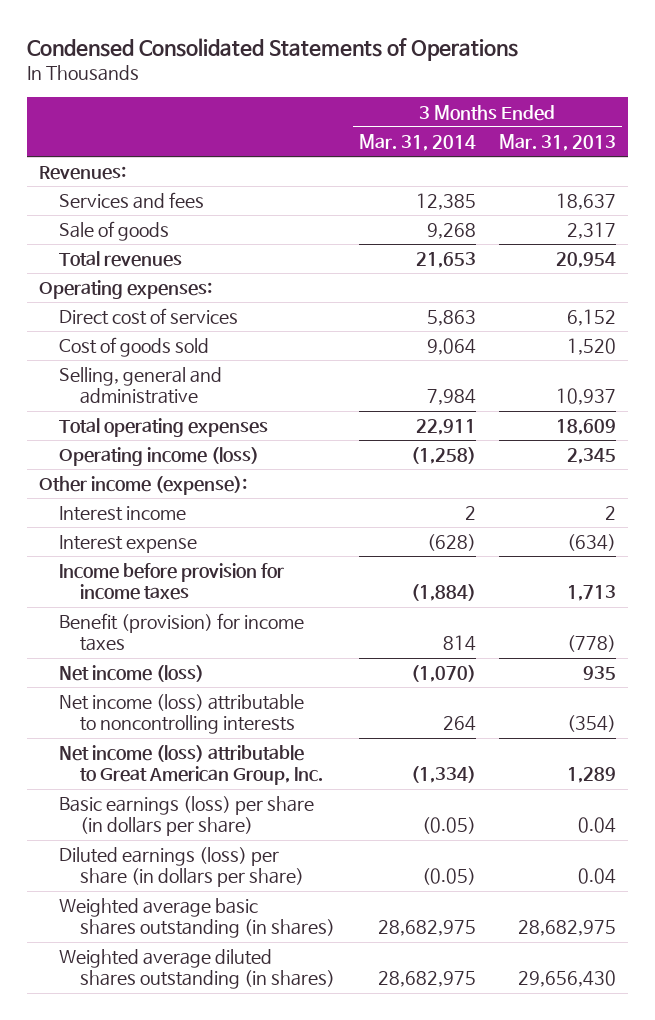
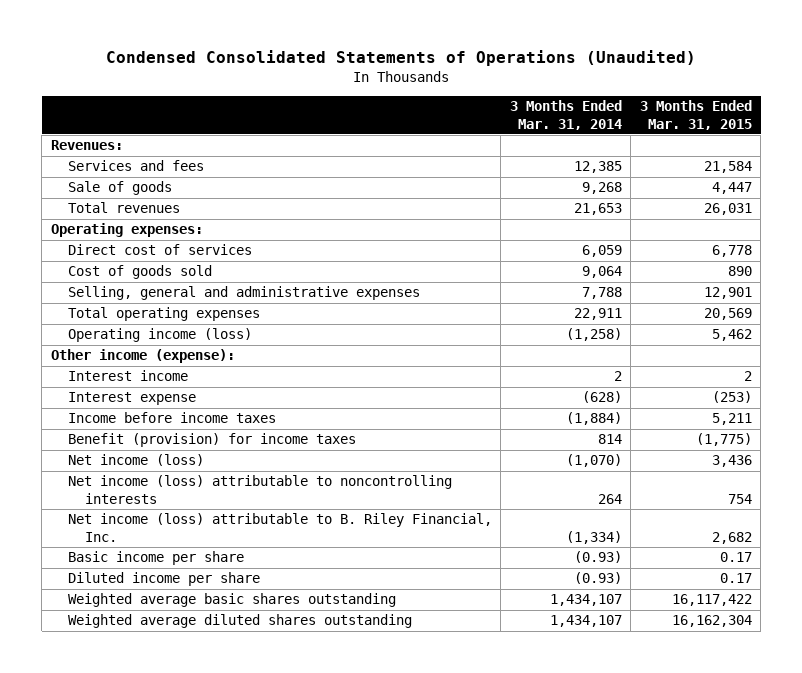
- Condensed Consolidated Statements of Operations
+ Condensed Consolidated Statements of Operations (Unaudited)
- | 3 Months Ended Mar. 31, 2014 | 3 Months Ended Mar. 31, 2013
+ | 3 Months Ended Mar. 31, 2014 | 3 Months Ended Mar. 31, 2015
- Direct cost of services | 5,863 | 6,152
+ Direct cost of services | 6,059 | 6,778
- Selling, general and administrative | 7,984 | 10,937
+ Selling, general and administrative expenses | 7,788 | 12,901
- Income before provision for income taxes | (1,884) | 1,713
+ Income before income taxes | (1,884) | 5,211
- Net income (loss) attributable to Great American Group, Inc. | (1,334) | 1,289
- Basic earnings (loss) per share (in dollars per share) | (0.05) | 0.04
- Diluted earnings (loss) per share (in dollars per share) | (0.05) | 0.04
- Weighted average basic shares outstanding (in shares) | 28,682,975 | 28,682,975
- Weighted average diluted shares outstanding (in shares) | 28,682,975 | 29,656,430
+ Net income (loss) attributable to B. Riley Financial, Inc. | (1,334) | 2,682
+ Basic income per share | (0.93) | 0.17
+ Diluted income per share | (0.93) | 0.17
+ Weighted average basic shares outstanding | 1,434,107 | 16,117,422
+ Weighted average diluted shares outstanding | 1,434,107 | 16,162,304

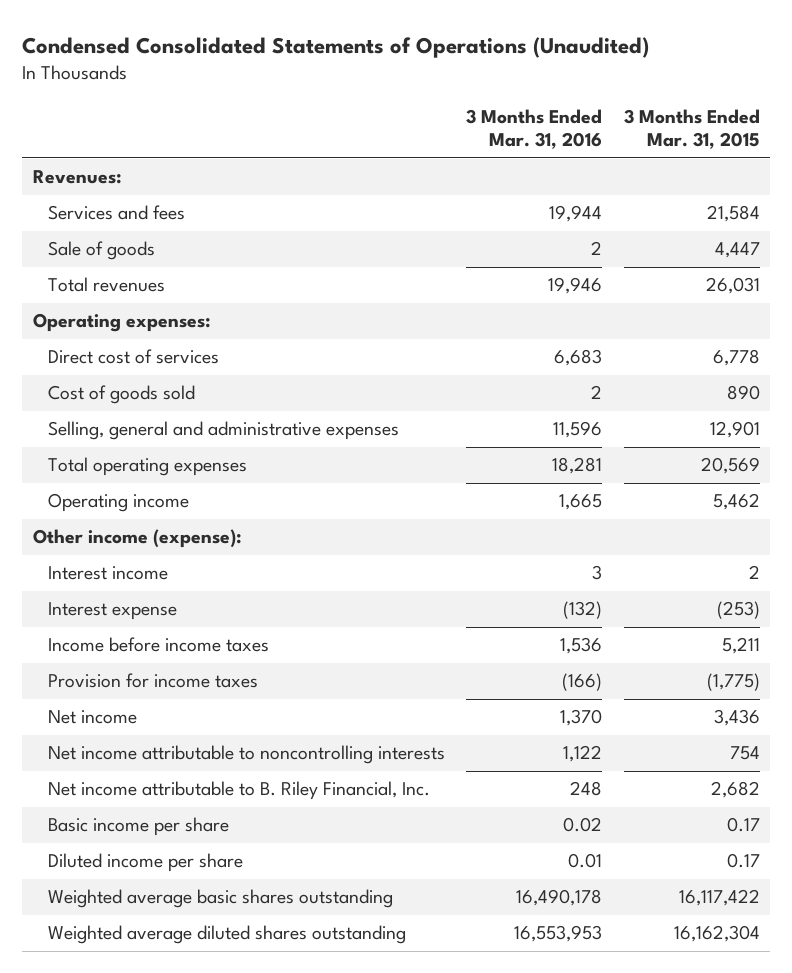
- | 3 Months Ended Mar. 31, 2014 | 3 Months Ended Mar. 31, 2015
+ | 3 Months Ended Mar. 31, 2016 | 3 Months Ended Mar. 31, 2015
- Operating income (loss) | (1,258) | 5,462
+ Operating income | 1,665 | 5,462
- Benefit (provision) for income taxes | 814 | (1,775)
- Net income (loss) | (1,070) | 3,436
- Net income (loss) attributable to noncontrolling interests | 264 | 754
- Net income (loss) attributable to B. Riley Financial, Inc. | (1,334) | 2,682
+ Provision for income taxes | (166) | (1,775)
+ Net income | 1,370 | 3,436
+ Net income attributable to noncontrolling interests | 1,122 | 754
+ Net income attributable to B. Riley Financial, Inc. | 248 | 2,682

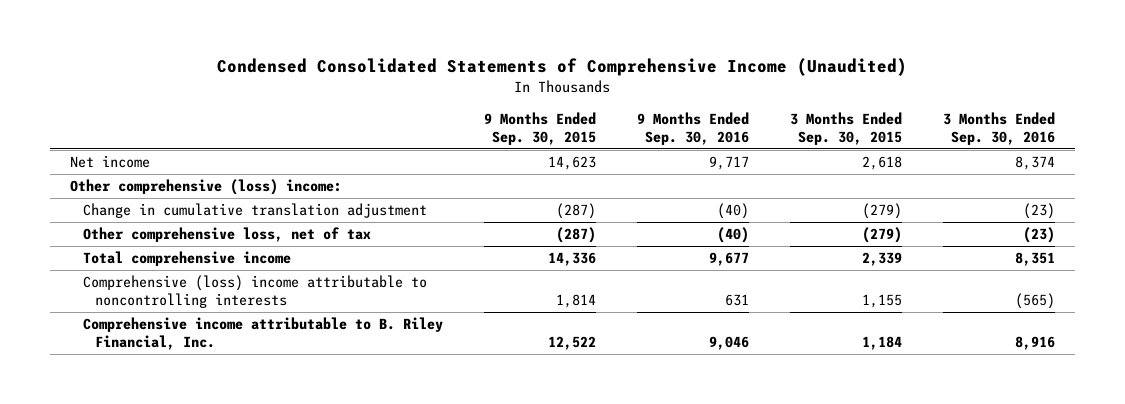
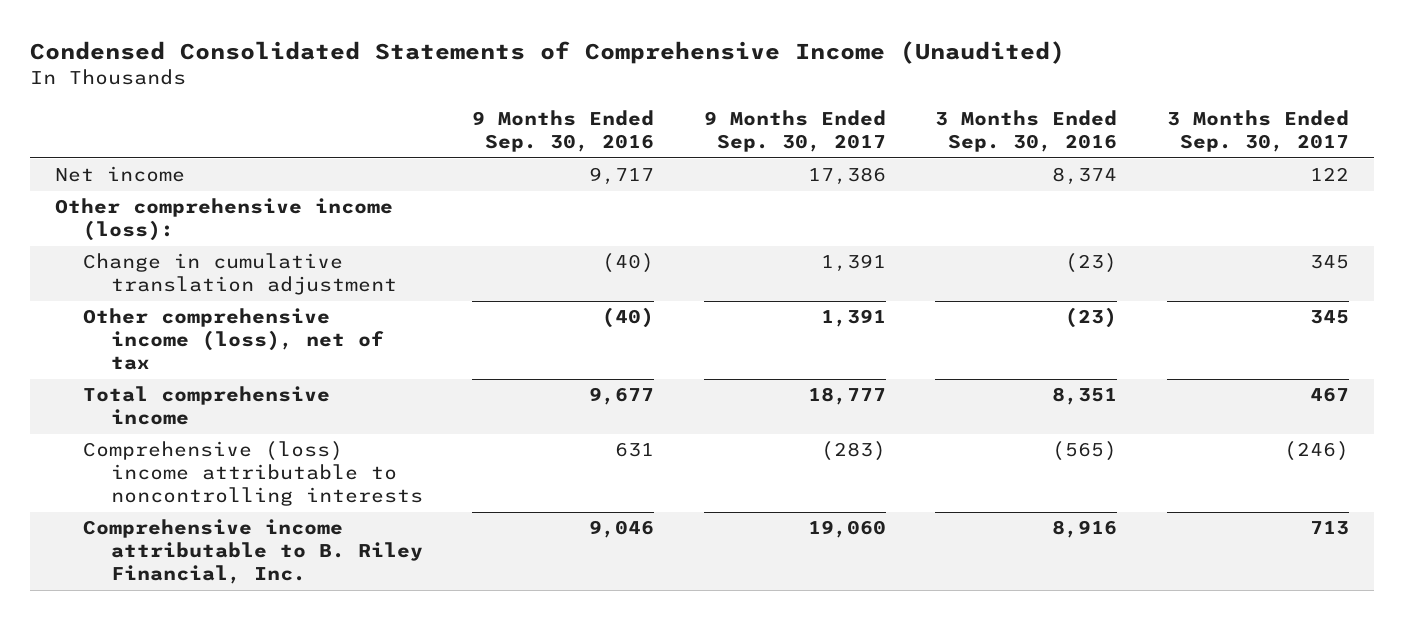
- | 9 Months Ended Sep. 30, 2015 | 9 Months Ended Sep. 30, 2016 | 3 Months Ended Sep. 30, 2015 | 3 Months Ended Sep. 30, 2016
+ | 9 Months Ended Sep. 30, 2016 | 9 Months Ended Sep. 30, 2017 | 3 Months Ended Sep. 30, 2016 | 3 Months Ended Sep. 30, 2017
- Other comprehensive (loss) income:
+ Other comprehensive income (loss):
- Other comprehensive loss, net of tax | (287) | (40) | (279) | (23)
+ Other comprehensive income (loss), net of tax | (40) | 1,391 | (23) | 345

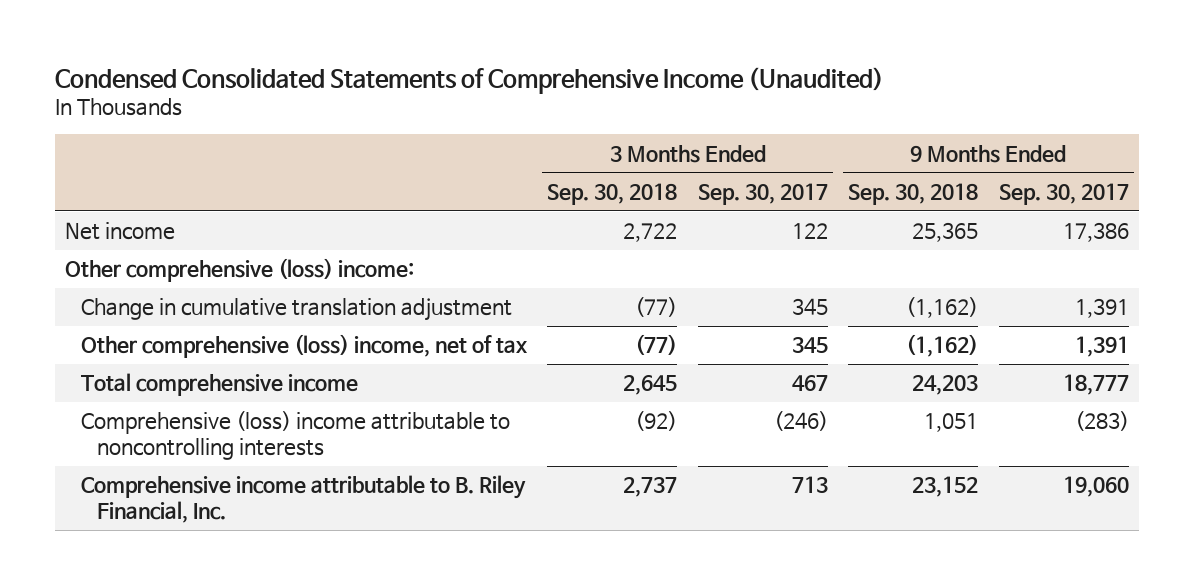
- | 9 Months Ended Sep. 30, 2016 | 9 Months Ended Sep. 30, 2017 | 3 Months Ended Sep. 30, 2016 | 3 Months Ended Sep. 30, 2017
+ | 3 Months Ended Sep. 30, 2018 | 3 Months Ended Sep. 30, 2017 | 9 Months Ended Sep. 30, 2018 | 9 Months Ended Sep. 30, 2017
- Other comprehensive income (loss):
+ Other comprehensive (loss) income:
- Other comprehensive income (loss), net of tax | (40) | 1,391 | (23) | 345
+ Other comprehensive (loss) income, net of tax | (77) | 345 | (1,162) | 1,391

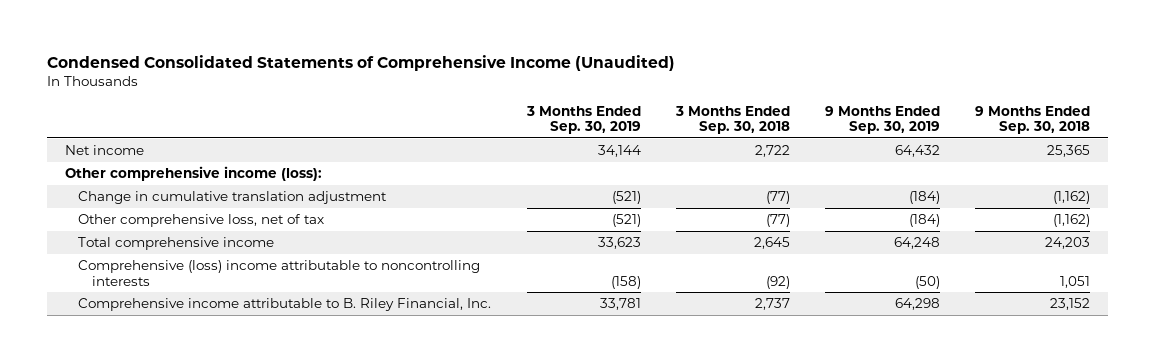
- | 3 Months Ended Sep. 30, 2018 | 3 Months Ended Sep. 30, 2017 | 9 Months Ended Sep. 30, 2018 | 9 Months Ended Sep. 30, 2017
+ | 3 Months Ended Sep. 30, 2019 | 3 Months Ended Sep. 30, 2018 | 9 Months Ended Sep. 30, 2019 | 9 Months Ended Sep. 30, 2018
- Other comprehensive (loss) income:
+ Other comprehensive income (loss):
- Other comprehensive (loss) income, net of tax | (77) | 345 | (1,162) | 1,391
+ Other comprehensive loss, net of tax | (521) | (77) | (184) | (1,162)

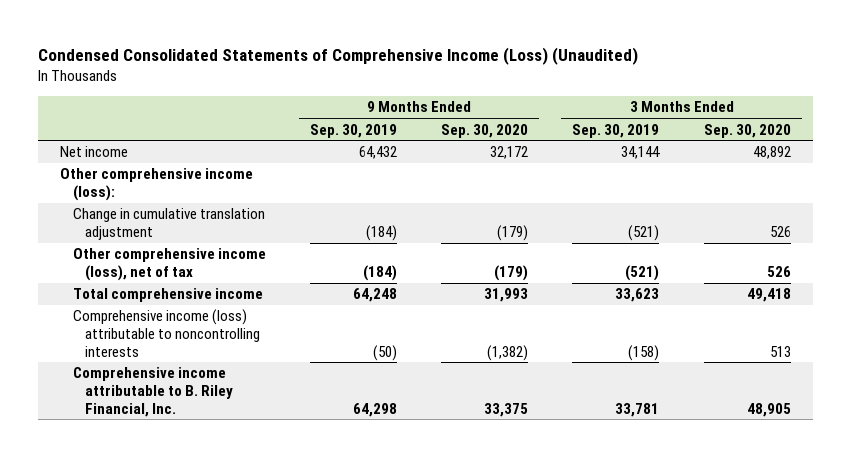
- Condensed Consolidated Statements of Comprehensive Income (Unaudited)
+ Condensed Consolidated Statements of Comprehensive Income (Loss) (Unaudited)
- | 3 Months Ended Sep. 30, 2019 | 3 Months Ended Sep. 30, 2018 | 9 Months Ended Sep. 30, 2019 | 9 Months Ended Sep. 30, 2018
+ | 9 Months Ended Sep. 30, 2019 | 9 Months Ended Sep. 30, 2020 | 3 Months Ended Sep. 30, 2019 | 3 Months Ended Sep. 30, 2020
- Other comprehensive loss, net of tax | (521) | (77) | (184) | (1,162)
+ Other comprehensive income (loss), net of tax | (184) | (179) | (521) | 526
- Comprehensive (loss) income attributable to noncontrolling interests | (158) | (92) | (50) | 1,051
+ Comprehensive income (loss) attributable to noncontrolling interests | (50) | (1,382) | (158) | 513

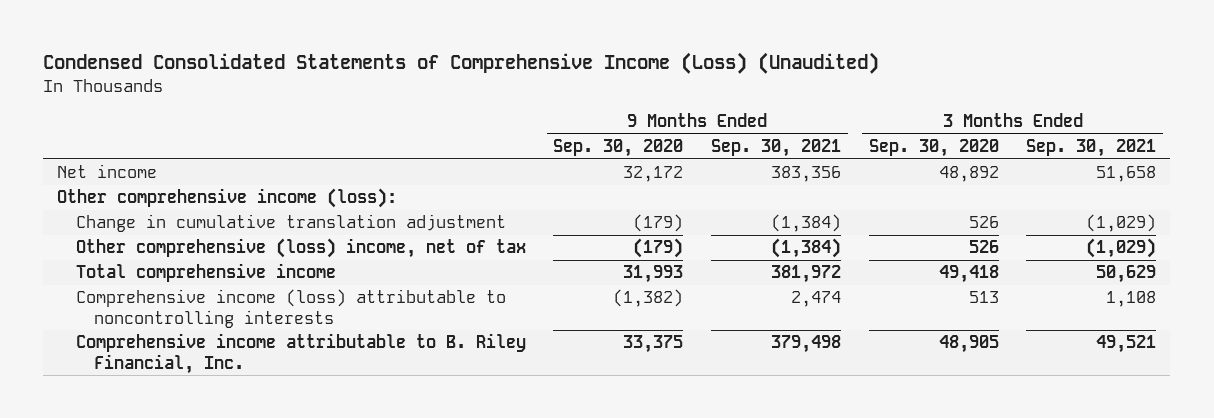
- | 9 Months Ended Sep. 30, 2019 | 9 Months Ended Sep. 30, 2020 | 3 Months Ended Sep. 30, 2019 | 3 Months Ended Sep. 30, 2020
+ | 9 Months Ended Sep. 30, 2020 | 9 Months Ended Sep. 30, 2021 | 3 Months Ended Sep. 30, 2020 | 3 Months Ended Sep. 30, 2021
- Other comprehensive income (loss), net of tax | (184) | (179) | (521) | 526
+ Other comprehensive (loss) income, net of tax | (179) | (1,384) | 526 | (1,029)

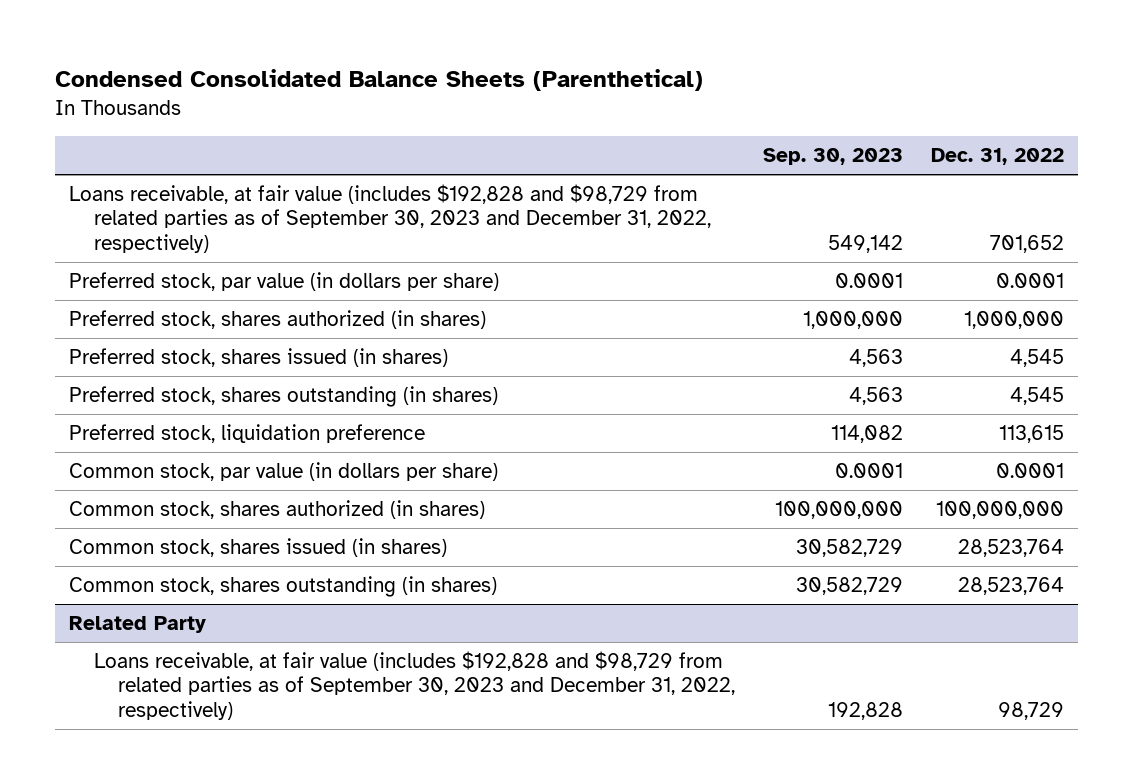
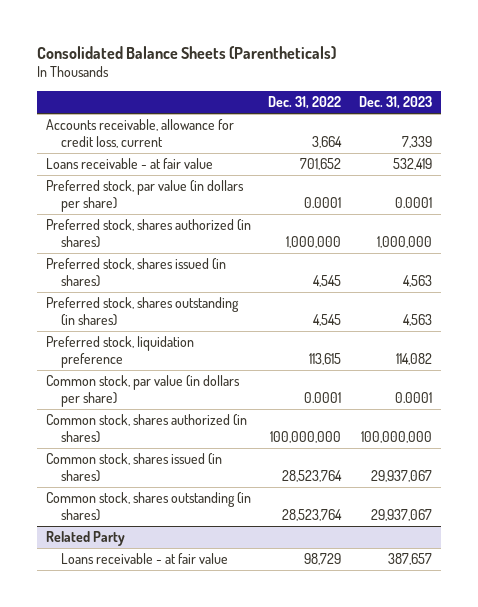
- Condensed Consolidated Balance Sheets (Parenthetical)
+ Consolidated Balance Sheets (Parentheticals)
- | Sep. 30, 2023 | Dec. 31, 2022
+ | Dec. 31, 2022 | Dec. 31, 2023
- Loans receivable, at fair value (includes $192,828 and $98,729 from related parties as of September 30, 2023 and December 31, 2022, respectively) | 549,142 | 701,652
+ Accounts receivable, allowance for credit loss, current | 3,664 | 7,339
+ Loans receivable - at fair value | 701,652 | 532,419
@ Related Party
- Loans receivable, at fair value (includes $192,828 and $98,729 from related parties as of September 30, 2023 and December 31, 2022, respectively) | 192,828 | 98,729
+ Loans receivable - at fair value | 98,729 | 387,657

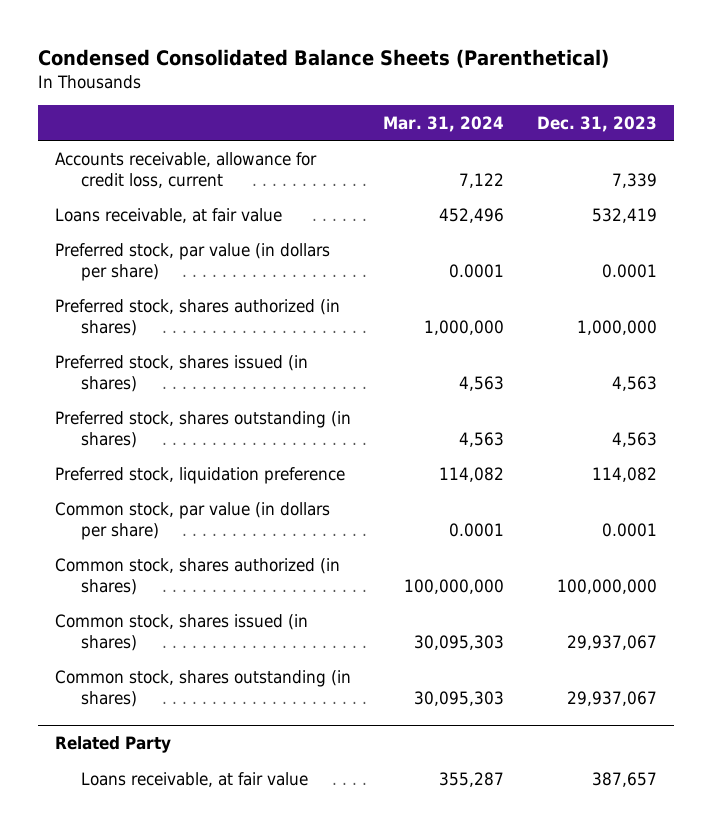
- Consolidated Balance Sheets (Parentheticals)
+ Condensed Consolidated Balance Sheets (Parenthetical)
- | Dec. 31, 2022 | Dec. 31, 2023
+ | Mar. 31, 2024 | Dec. 31, 2023
- Loans receivable - at fair value | 701,652 | 532,419
+ Loans receivable, at fair value | 452,496 | 532,419
@ Related Party
- Loans receivable - at fair value | 98,729 | 387,657
+ Loans receivable, at fair value | 355,287 | 387,657

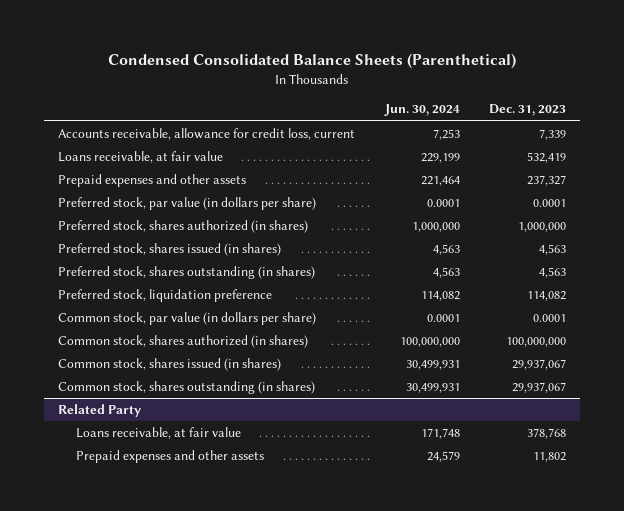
- | Mar. 31, 2024 | Dec. 31, 2023
+ | Jun. 30, 2024 | Dec. 31, 2023
+ Prepaid expenses and other assets | 221,464 | 237,327
@ Related Party
- Loans receivable, at fair value | 355,287 | 387,657
+ Loans receivable, at fair value | 171,748 | 378,768
+ Prepaid expenses and other assets | 24,579 | 11,802

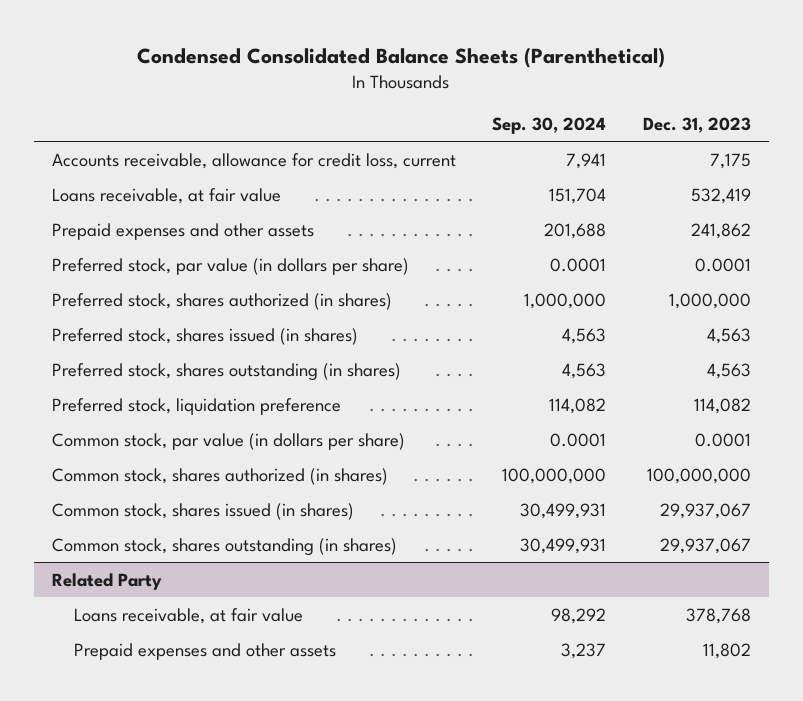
- | Jun. 30, 2024 | Dec. 31, 2023
+ | Sep. 30, 2024 | Dec. 31, 2023
- Accounts receivable, allowance for credit loss, current | 7,253 | 7,339
+ Accounts receivable, allowance for credit loss, current | 7,941 | 7,175
- Prepaid expenses and other assets | 221,464 | 237,327
+ Prepaid expenses and other assets | 201,688 | 241,862

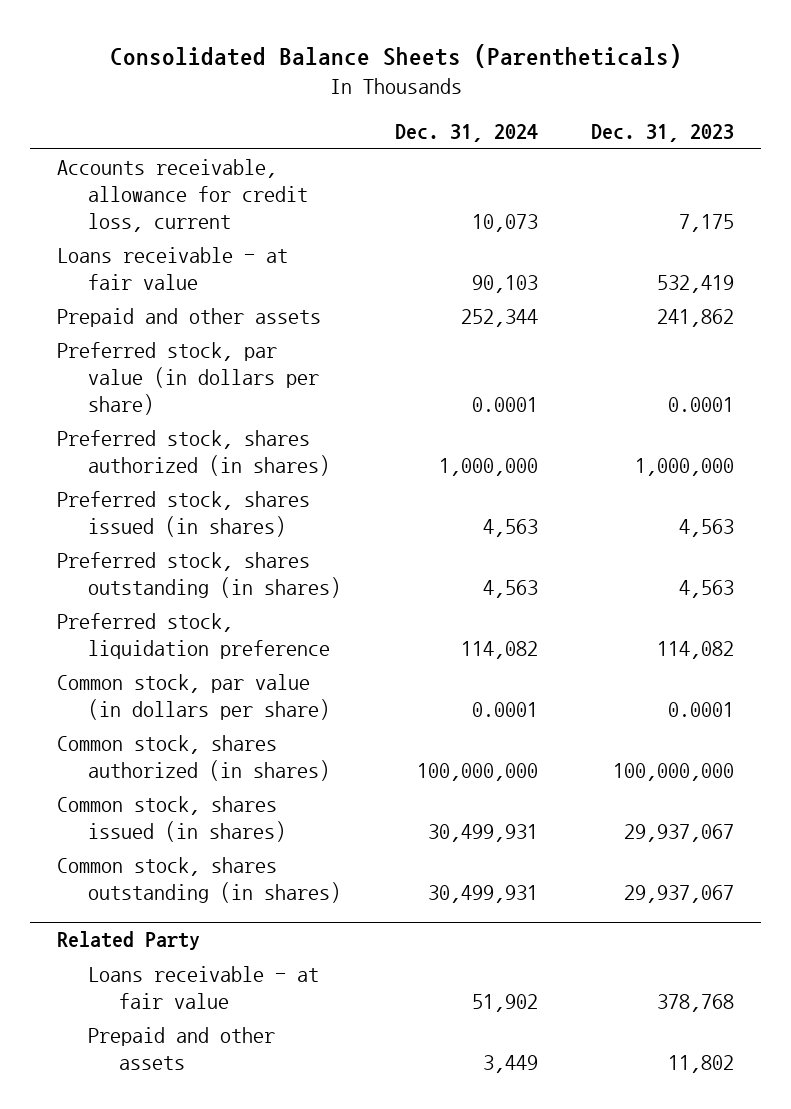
- Condensed Consolidated Balance Sheets (Parenthetical)
+ Consolidated Balance Sheets (Parentheticals)
- | Sep. 30, 2024 | Dec. 31, 2023
+ | Dec. 31, 2024 | Dec. 31, 2023
- Loans receivable, at fair value | 151,704 | 532,419
- Prepaid expenses and other assets | 201,688 | 241,862
+ Loans receivable - at fair value | 90,103 | 532,419
+ Prepaid and other assets | 252,344 | 241,862
@ Related Party
- Loans receivable, at fair value | 98,292 | 378,768
- Prepaid expenses and other assets | 3,237 | 11,802
+ Loans receivable - at fair value | 51,902 | 378,768
+ Prepaid and other assets | 3,449 | 11,802

